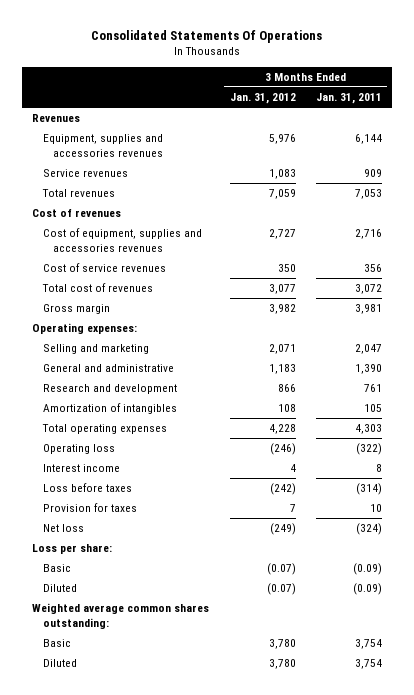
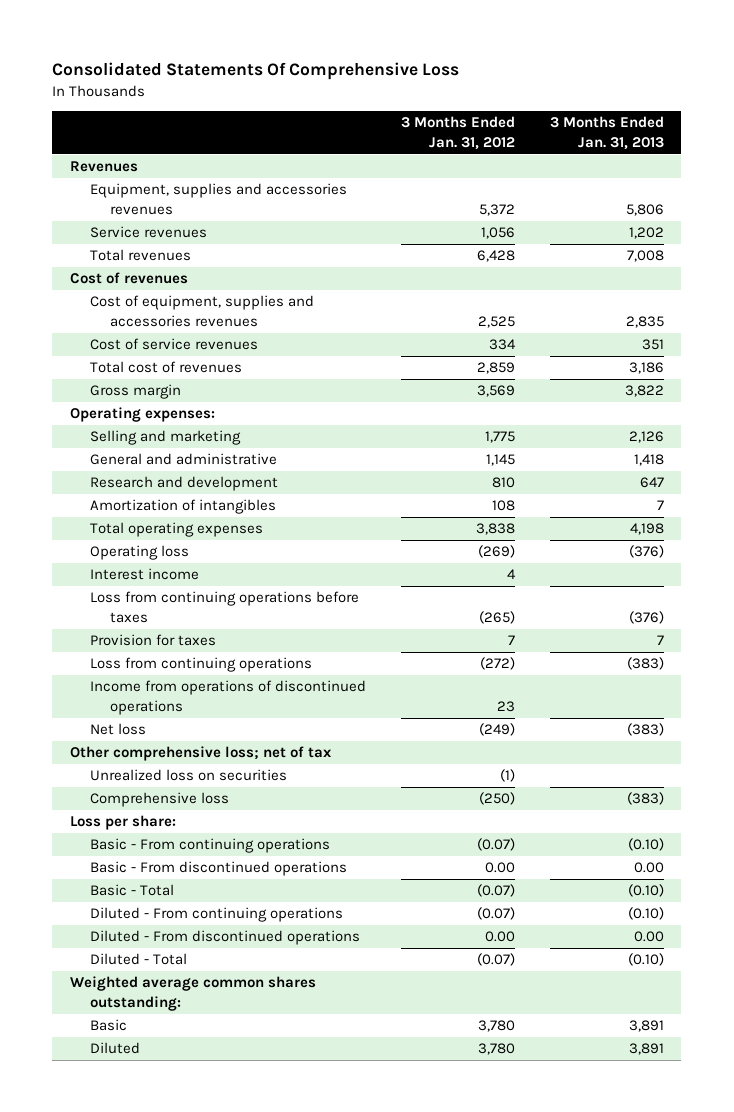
- Consolidated Statements Of Operations
+ Consolidated Statements Of Comprehensive Loss
- | 3 Months Ended Jan. 31, 2012 | 3 Months Ended Jan. 31, 2011
+ | 3 Months Ended Jan. 31, 2012 | 3 Months Ended Jan. 31, 2013
- Equipment, supplies and accessories revenues | 5,976 | 6,144
- Service revenues | 1,083 | 909
- Total revenues | 7,059 | 7,053
+ Equipment, supplies and accessories revenues | 5,372 | 5,806
+ Service revenues | 1,056 | 1,202
+ Total revenues | 6,428 | 7,008
- Cost of equipment, supplies and accessories revenues | 2,727 | 2,716
- Cost of service revenues | 350 | 356
- Total cost of revenues | 3,077 | 3,072
- Gross margin | 3,982 | 3,981
+ Cost of equipment, supplies and accessories revenues | 2,525 | 2,835
+ Cost of service revenues | 334 | 351
+ Total cost of revenues | 2,859 | 3,186
+ Gross margin | 3,569 | 3,822
- Selling and marketing | 2,071 | 2,047
- General and administrative | 1,183 | 1,390
- Research and development | 866 | 761
+ Selling and marketing | 1,775 | 2,126
+ General and administrative | 1,145 | 1,418
+ Research and development | 810 | 647
- Total operating expenses | 4,228 | 4,303
- Operating loss | (246) | (322)
+ Total operating expenses | 3,838 | 4,198
+ Operating loss | (269) | (376)
- Loss before taxes | (242) | (314)
+ Loss from continuing operations before taxes | (265) | (376)
+ Loss from continuing operations | (272) | (383)
+ Income from operations of discontinued operations | 23 |
+ Other comprehensive loss; net of tax
+ Unrealized loss on securities | (1) |
+ Comprehensive loss | (250) | (383)
- Basic | (0.07) | (0.09)
- Diluted | (0.07) | (0.09)
+ Basic - From continuing operations | (0.07) | (0.10)
+ Basic - From discontinued operations | 0.00 | 0.00
+ Basic - Total | (0.07) | (0.10)
+ Diluted - From continuing operations | (0.07) | (0.10)
+ Diluted - From discontinued operations | 0.00 | 0.00
+ Diluted - Total | (0.07) | (0.10)

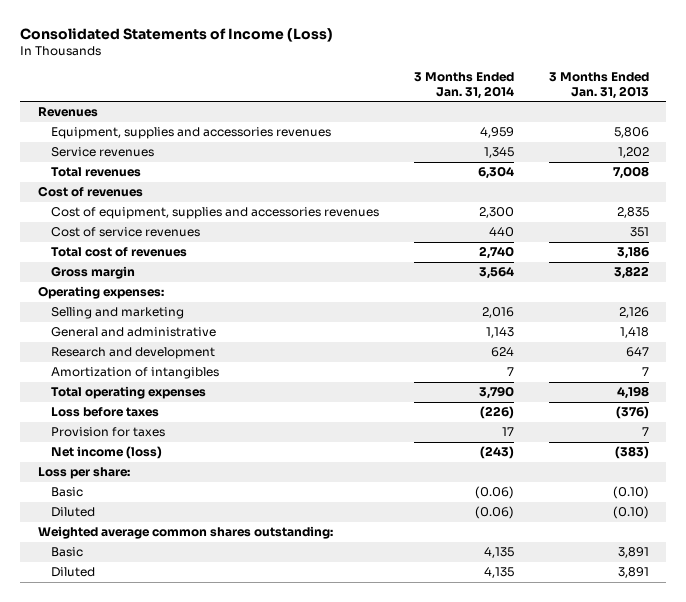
- Consolidated Statements Of Comprehensive Loss
+ Consolidated Statements of Income (Loss)
- | 3 Months Ended Jan. 31, 2012 | 3 Months Ended Jan. 31, 2013
+ | 3 Months Ended Jan. 31, 2014 | 3 Months Ended Jan. 31, 2013
- Operating loss | (269) | (376)
- Interest income | 4 |
- Loss from continuing operations before taxes | (265) | (376)
+ Loss before taxes | (226) | (376)
- Loss from continuing operations | (272) | (383)
- Income from operations of discontinued operations | 23 |
- Net loss | (249) | (383)
- Other comprehensive loss; net of tax
- Unrealized loss on securities | (1) |
- Comprehensive loss | (250) | (383)
+ Net income (loss) | (243) | (383)
- Basic - From continuing operations | (0.07) | (0.10)
- Basic - From discontinued operations | 0.00 | 0.00
- Basic - Total | (0.07) | (0.10)
- Diluted - From continuing operations | (0.07) | (0.10)
- Diluted - From discontinued operations | 0.00 | 0.00
- Diluted - Total | (0.07) | (0.10)
+ Basic | (0.06) | (0.10)
+ Diluted | (0.06) | (0.10)

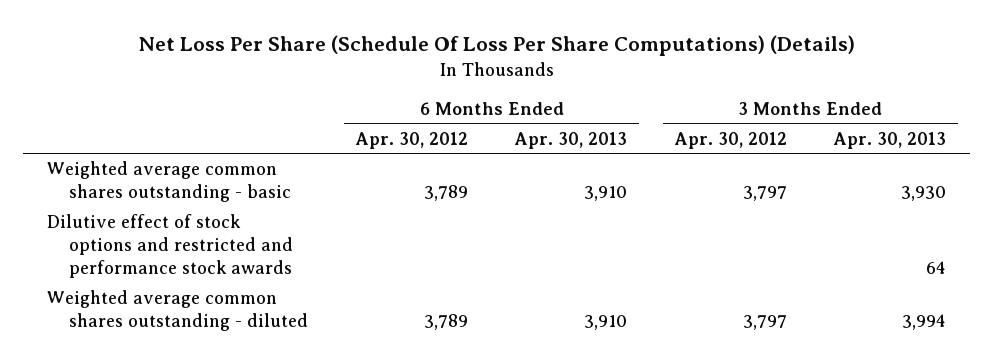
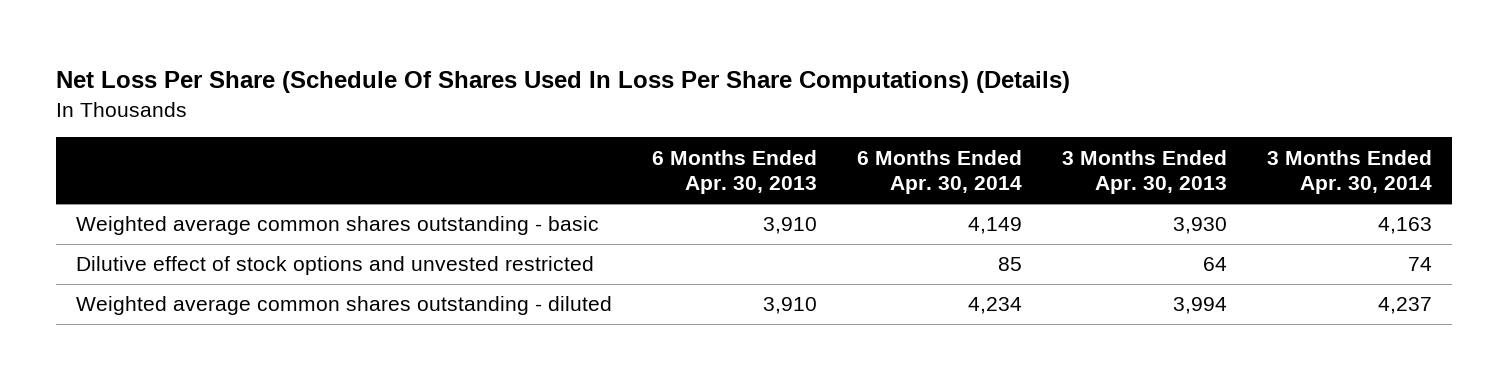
- Net Loss Per Share (Schedule Of Loss Per Share Computations) (Details)
+ Net Loss Per Share (Schedule Of Shares Used In Loss Per Share Computations) (Details)
- | 6 Months Ended Apr. 30, 2012 | 6 Months Ended Apr. 30, 2013 | 3 Months Ended Apr. 30, 2012 | 3 Months Ended Apr. 30, 2013
+ | 6 Months Ended Apr. 30, 2013 | 6 Months Ended Apr. 30, 2014 | 3 Months Ended Apr. 30, 2013 | 3 Months Ended Apr. 30, 2014
- Dilutive effect of stock options and restricted and performance stock awards | | | | 64
+ Dilutive effect of stock options and unvested restricted | | 85 | 64 | 74

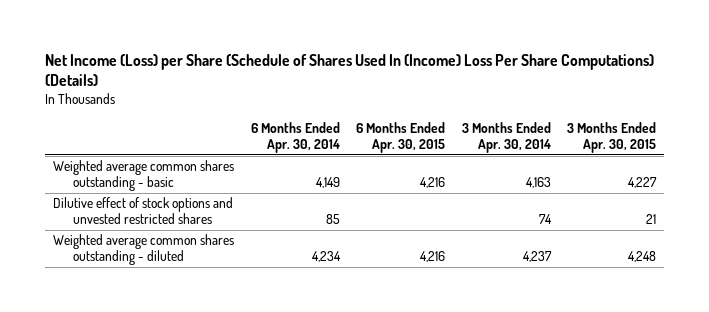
- Net Loss Per Share (Schedule Of Shares Used In Loss Per Share Computations) (Details)
+ Net Income (Loss) per Share (Schedule of Shares Used In (Income) Loss Per Share Computations) (Details)
- | 6 Months Ended Apr. 30, 2013 | 6 Months Ended Apr. 30, 2014 | 3 Months Ended Apr. 30, 2013 | 3 Months Ended Apr. 30, 2014
+ | 6 Months Ended Apr. 30, 2014 | 6 Months Ended Apr. 30, 2015 | 3 Months Ended Apr. 30, 2014 | 3 Months Ended Apr. 30, 2015
- Dilutive effect of stock options and unvested restricted | | 85 | 64 | 74
+ Dilutive effect of stock options and unvested restricted shares | 85 | | 74 | 21

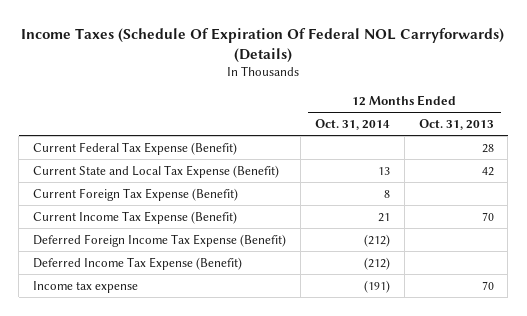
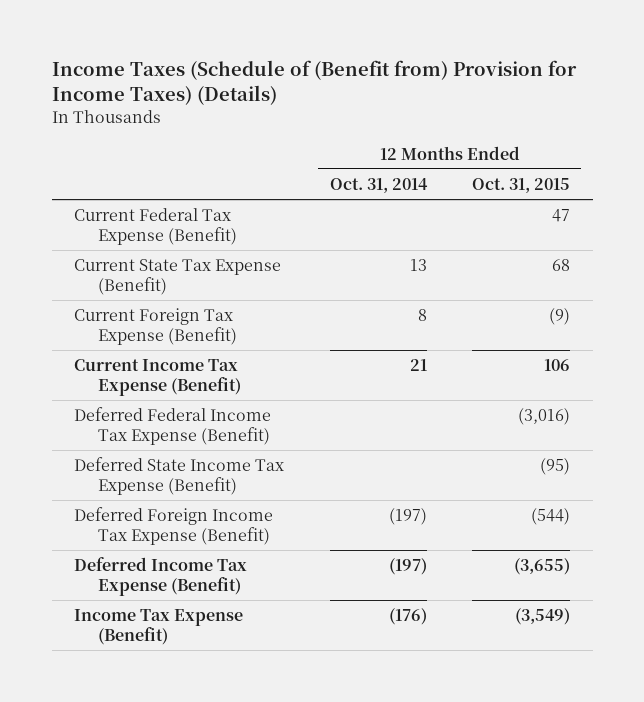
- Income Taxes (Schedule Of Expiration Of Federal NOL Carryforwards) (Details)
+ Income Taxes (Schedule of (Benefit from) Provision for Income Taxes) (Details)
- | 12 Months Ended Oct. 31, 2014 | 12 Months Ended Oct. 31, 2013
+ | 12 Months Ended Oct. 31, 2014 | 12 Months Ended Oct. 31, 2015
- Current State and Local Tax Expense (Benefit) | 13 | 42
+ Current State Tax Expense (Benefit) | 13 | 68
- Deferred Foreign Income Tax Expense (Benefit) | (212) |
- Deferred Income Tax Expense (Benefit) | (212) |
- Income tax expense | (191) | 70
+ Deferred Federal Income Tax Expense (Benefit) | | (3,016)
+ Deferred State Income Tax Expense (Benefit) | | (95)
+ Deferred Foreign Income Tax Expense (Benefit) | (197) | (544)
+ Deferred Income Tax Expense (Benefit) | (197) | (3,655)
+ Income Tax Expense (Benefit) | (176) | (3,549)

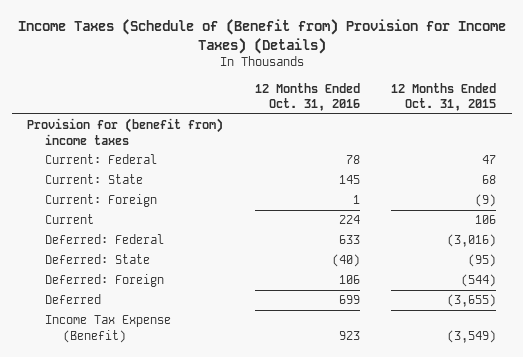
- | 12 Months Ended Oct. 31, 2014 | 12 Months Ended Oct. 31, 2015
+ | 12 Months Ended Oct. 31, 2016 | 12 Months Ended Oct. 31, 2015
- Current Federal Tax Expense (Benefit) | | 47
- Current State Tax Expense (Benefit) | 13 | 68
- Current Foreign Tax Expense (Benefit) | 8 | (9)
- Current Income Tax Expense (Benefit) | 21 | 106
- Deferred Federal Income Tax Expense (Benefit) | | (3,016)
- Deferred State Income Tax Expense (Benefit) | | (95)
- Deferred Foreign Income Tax Expense (Benefit) | (197) | (544)
- Deferred Income Tax Expense (Benefit) | (197) | (3,655)
+ Provision for (benefit from) income taxes
+ Current: Federal | 78 | 47
+ Current: State | 145 | 68
+ Current: Foreign | 1 | (9)
+ Current | 224 | 106
+ Deferred: Federal | 633 | (3,016)
+ Deferred: State | (40) | (95)
+ Deferred: Foreign | 106 | (544)
+ Deferred | 699 | (3,655)

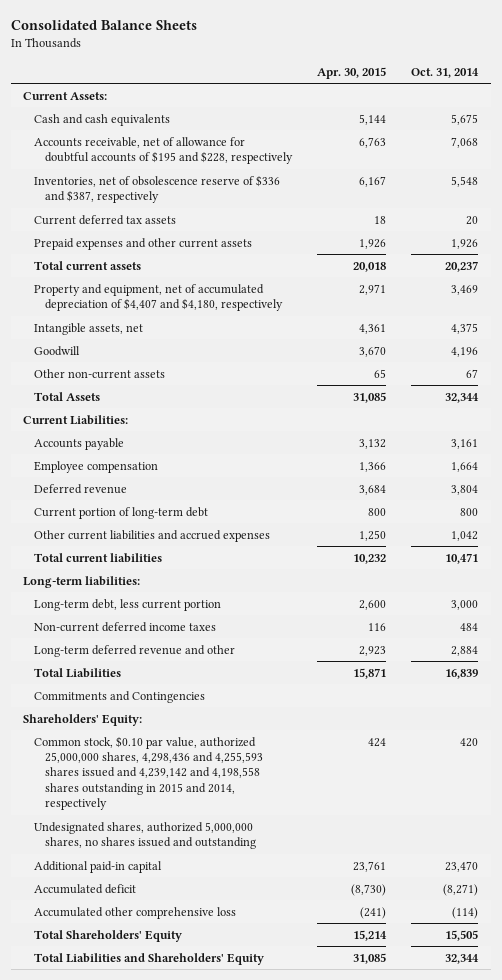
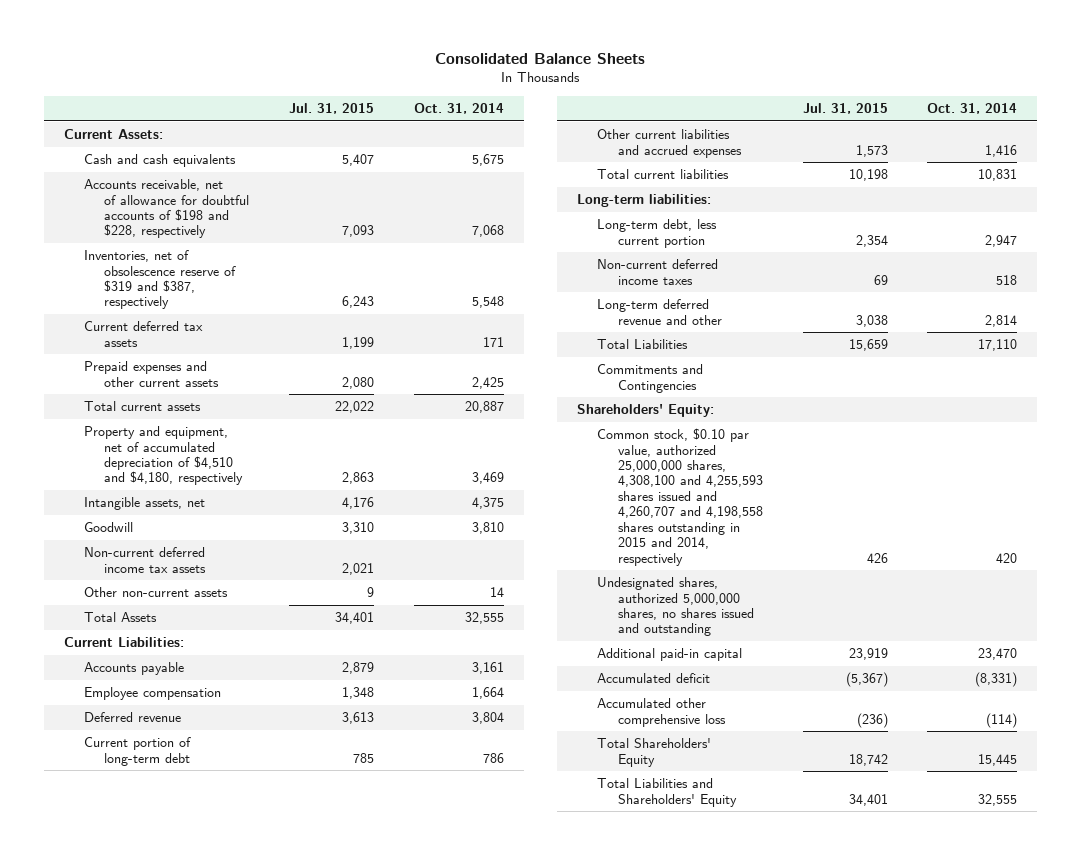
- | Apr. 30, 2015 | Oct. 31, 2014
+ | Jul. 31, 2015 | Oct. 31, 2014
- Accounts receivable, net of allowance for doubtful accounts of $195 and $228, respectively | 6,763 | 7,068
- Inventories, net of obsolescence reserve of $336 and $387, respectively | 6,167 | 5,548
- Current deferred tax assets | 18 | 20
- Prepaid expenses and other current assets | 1,926 | 1,926
- Total current assets | 20,018 | 20,237
- Property and equipment, net of accumulated depreciation of $4,407 and $4,180, respectively | 2,971 | 3,469
+ Accounts receivable, net of allowance for doubtful accounts of $198 and $228, respectively | 7,093 | 7,068
+ Inventories, net of obsolescence reserve of $319 and $387, respectively | 6,243 | 5,548
+ Current deferred tax assets | 1,199 | 171
+ Prepaid expenses and other current assets | 2,080 | 2,425
+ Total current assets | 22,022 | 20,887
+ Property and equipment, net of accumulated depreciation of $4,510 and $4,180, respectively | 2,863 | 3,469
- Goodwill | 3,670 | 4,196
- Other non-current assets | 65 | 67
- Total Assets | 31,085 | 32,344
+ Goodwill | 3,310 | 3,810
+ Non-current deferred income tax assets | 2,021 |
+ Other non-current assets | 9 | 14
+ Total Assets | 34,401 | 32,555
- Current portion of long-term debt | 800 | 800
- Other current liabilities and accrued expenses | 1,250 | 1,042
- Total current liabilities | 10,232 | 10,471
+ Current portion of long-term debt | 785 | 786
+ Other current liabilities and accrued expenses | 1,573 | 1,416
+ Total current liabilities | 10,198 | 10,831
- Long-term debt, less current portion | 2,600 | 3,000
- Non-current deferred income taxes | 116 | 484
- Long-term deferred revenue and other | 2,923 | 2,884
- Total Liabilities | 15,871 | 16,839
+ Long-term debt, less current portion | 2,354 | 2,947
+ Non-current deferred income taxes | 69 | 518
+ Long-term deferred revenue and other | 3,038 | 2,814
+ Total Liabilities | 15,659 | 17,110
- Common stock, $0.10 par value, authorized 25,000,000 shares, 4,298,436 and 4,255,593 shares issued and 4,239,142 and 4,198,558 shares outstanding in 2015 and 2014, respectively | 424 | 420
+ Common stock, $0.10 par value, authorized 25,000,000 shares, 4,308,100 and 4,255,593 shares issued and 4,260,707 and 4,198,558 shares outstanding in 2015 and 2014, respectively | 426 | 420
- Accumulated deficit | (8,730) | (8,271)
+ Accumulated deficit | (5,367) | (8,331)
- Total Shareholders' Equity | 15,214 | 15,505
- Total Liabilities and Shareholders' Equity | 31,085 | 32,344
+ Total Shareholders' Equity | 18,742 | 15,445
+ Total Liabilities and Shareholders' Equity | 34,401 | 32,555

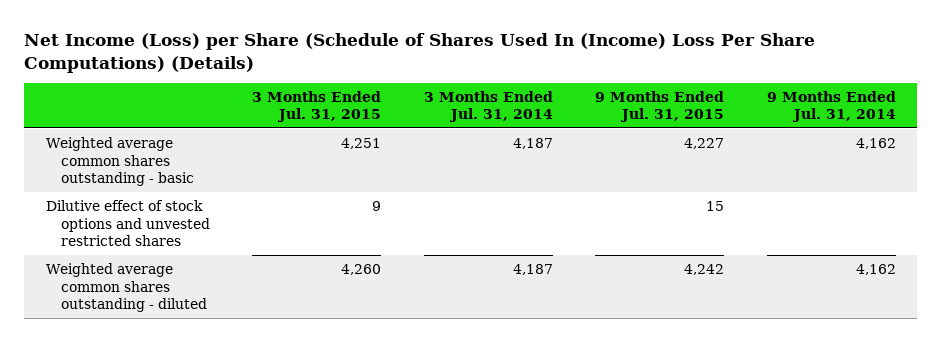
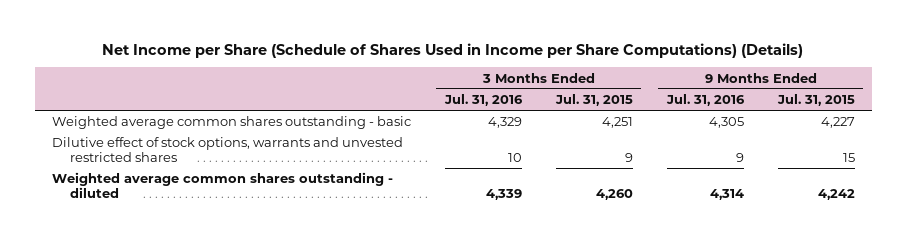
- Net Income (Loss) per Share (Schedule of Shares Used In (Income) Loss Per Share Computations) (Details)
+ Net Income per Share (Schedule of Shares Used in Income per Share Computations) (Details)
- | 3 Months Ended Jul. 31, 2015 | 3 Months Ended Jul. 31, 2014 | 9 Months Ended Jul. 31, 2015 | 9 Months Ended Jul. 31, 2014
+ | 3 Months Ended Jul. 31, 2016 | 3 Months Ended Jul. 31, 2015 | 9 Months Ended Jul. 31, 2016 | 9 Months Ended Jul. 31, 2015
- Dilutive effect of stock options and unvested restricted shares | 9 | | 15 |
+ Dilutive effect of stock options, warrants and unvested restricted shares | 10 | 9 | 9 | 15

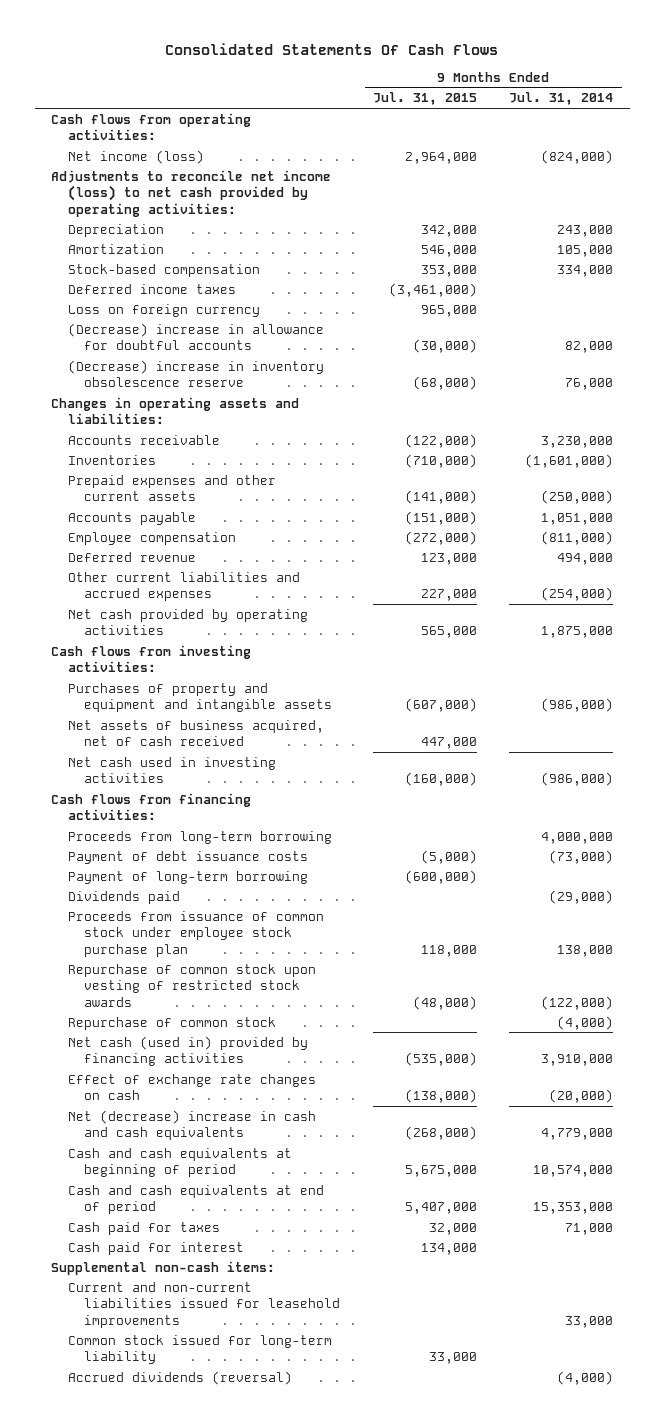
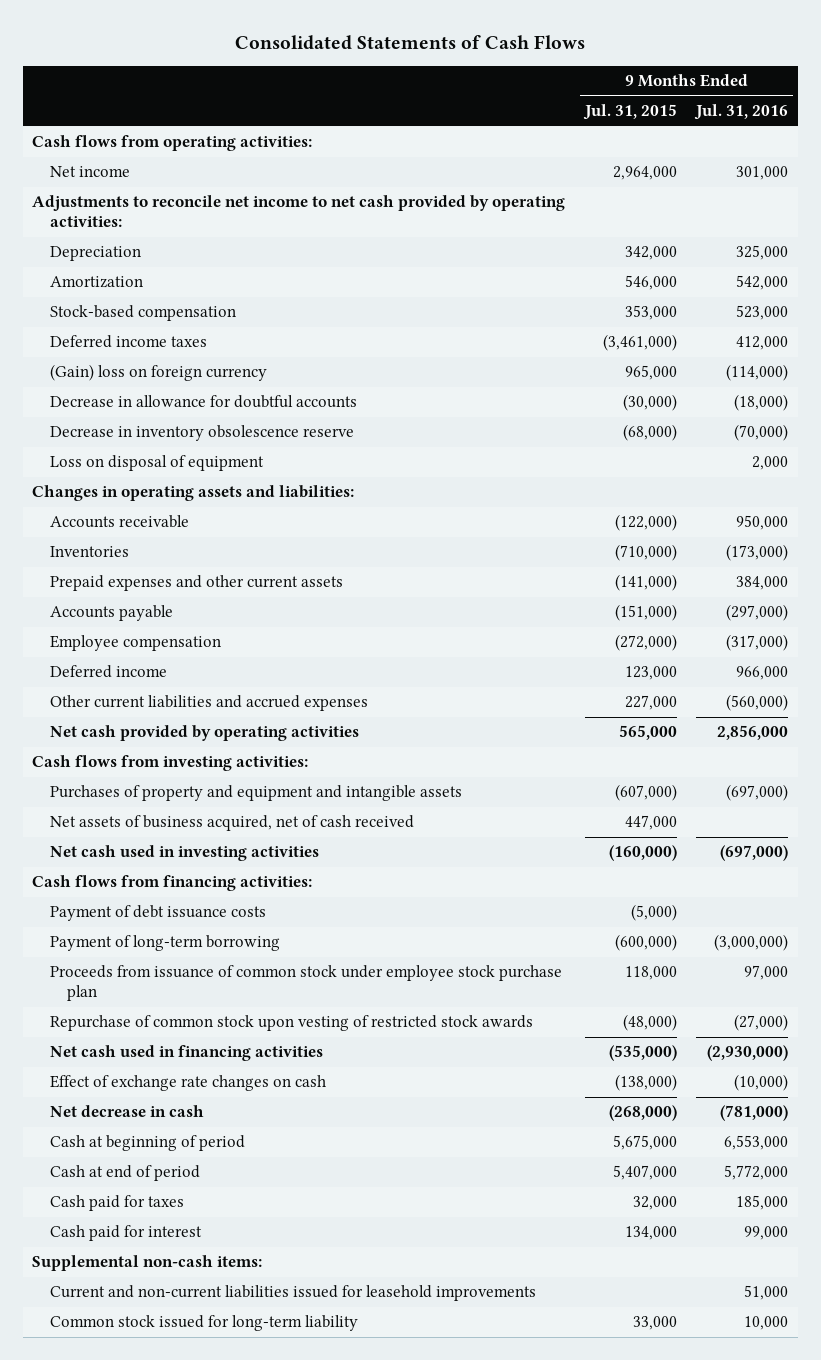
- Consolidated Statements Of Cash Flows
+ Consolidated Statements of Cash Flows
- | 9 Months Ended Jul. 31, 2015 | 9 Months Ended Jul. 31, 2014
+ | 9 Months Ended Jul. 31, 2015 | 9 Months Ended Jul. 31, 2016
- Net income (loss) | 2,964,000 | (824,000)
- Adjustments to reconcile net income (loss) to net cash provided by operating activities:
+ Net income | 2,964,000 | 301,000
+ Adjustments to reconcile net income to net cash provided by operating activities:
- Loss on foreign currency | 965,000 |
- (Decrease) increase in allowance for doubtful accounts | (30,000) | 82,000
- (Decrease) increase in inventory obsolescence reserve | (68,000) | 76,000
+ (Gain) loss on foreign currency | 965,000 | (114,000)
+ Decrease in allowance for doubtful accounts | (30,000) | (18,000)
+ Decrease in inventory obsolescence reserve | (68,000) | (70,000)
+ Loss on disposal of equipment | | 2,000
- Deferred revenue | 123,000 | 494,000
+ Deferred income | 123,000 | 966,000
- Proceeds from long-term borrowing | | 4,000,000
- Dividends paid | | (29,000)
- Repurchase of common stock | | (4,000)
- Net cash (used in) provided by financing activities | (535,000) | 3,910,000
+ Net cash used in financing activities | (535,000) | (2,930,000)
- Net (decrease) increase in cash and cash equivalents | (268,000) | 4,779,000
- Cash and cash equivalents at beginning of period | 5,675,000 | 10,574,000
- Cash and cash equivalents at end of period | 5,407,000 | 15,353,000
+ Net decrease in cash | (268,000) | (781,000)
+ Cash at beginning of period | 5,675,000 | 6,553,000
+ Cash at end of period | 5,407,000 | 5,772,000
- Accrued dividends (reversal) | | (4,000)

